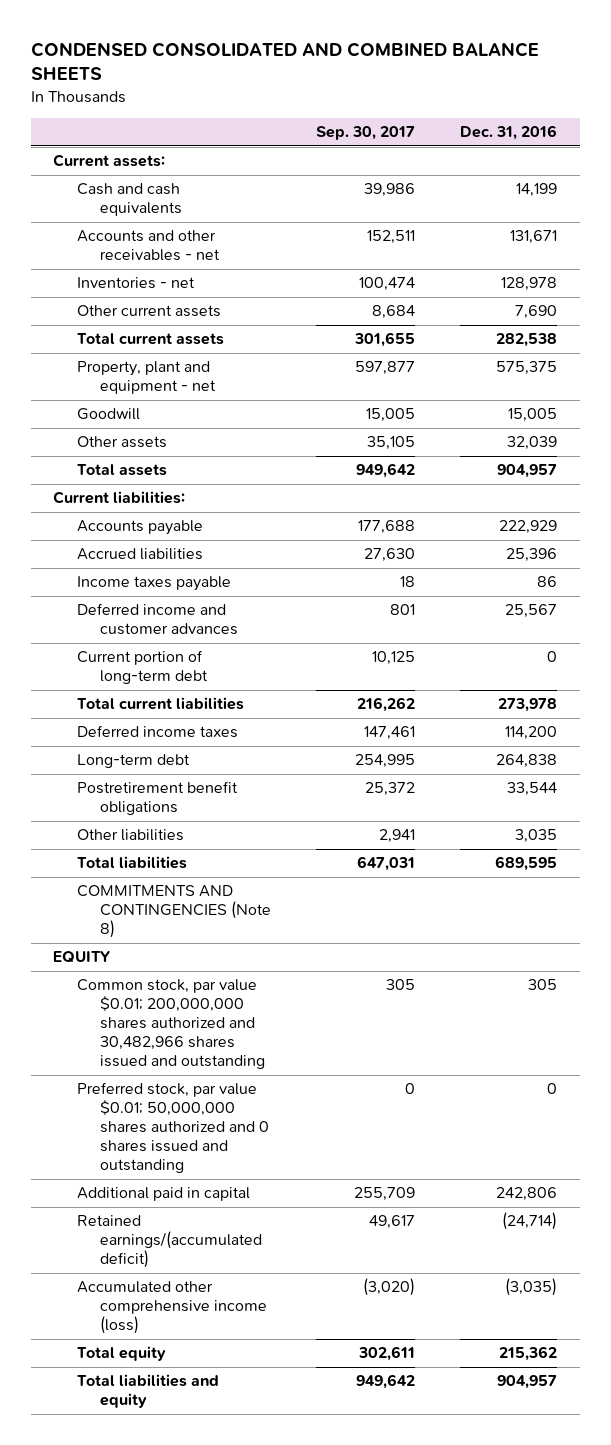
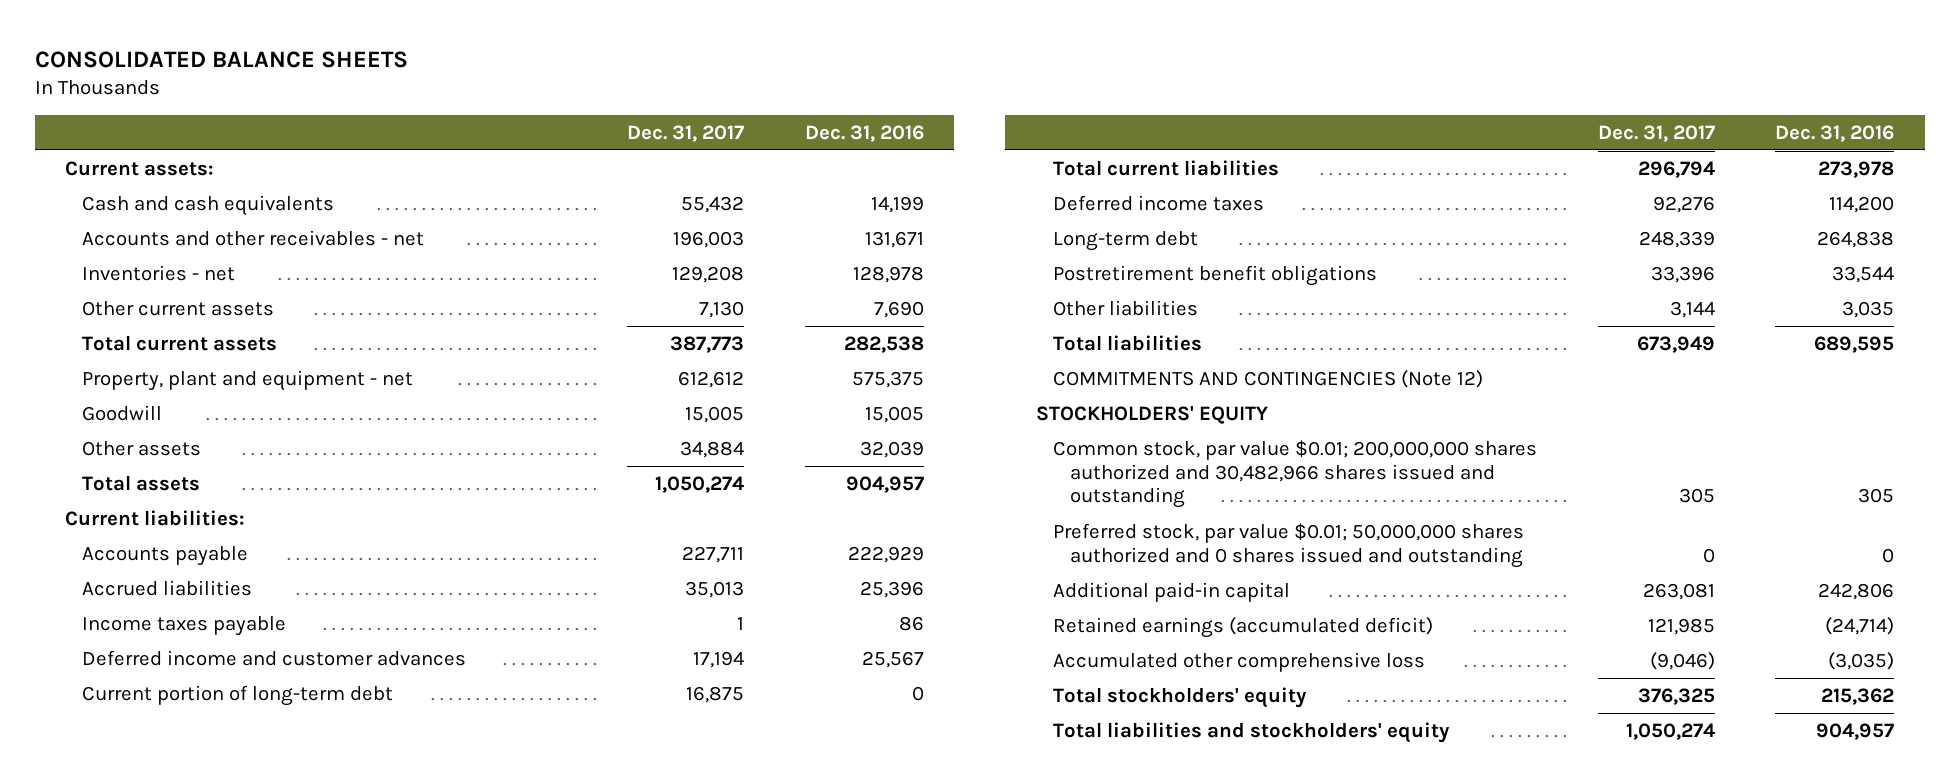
- CONDENSED CONSOLIDATED AND COMBINED BALANCE SHEETS
+ CONSOLIDATED BALANCE SHEETS
- | Sep. 30, 2017 | Dec. 31, 2016
+ | Dec. 31, 2017 | Dec. 31, 2016
- COMMITMENTS AND CONTINGENCIES (Note 8)
- EQUITY
+ COMMITMENTS AND CONTINGENCIES (Note 12)
+ STOCKHOLDERS' EQUITY
- Additional paid in capital | 255,709 | 242,806
- Retained earnings/(accumulated deficit) | 49,617 | (24,714)
- Accumulated other comprehensive income (loss) | (3,020) | (3,035)
- Total equity | 302,611 | 215,362
- Total liabilities and equity | 949,642 | 904,957
+ Additional paid-in capital | 263,081 | 242,806
+ Retained earnings (accumulated deficit) | 121,985 | (24,714)
+ Accumulated other comprehensive loss | (9,046) | (3,035)
+ Total stockholders' equity | 376,325 | 215,362
+ Total liabilities and stockholders' equity | 1,050,274 | 904,957

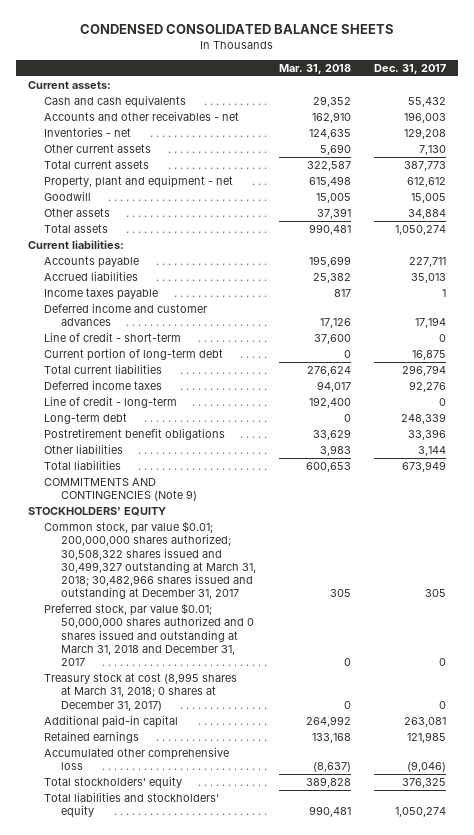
- CONSOLIDATED BALANCE SHEETS
+ CONDENSED CONSOLIDATED BALANCE SHEETS
- | Dec. 31, 2017 | Dec. 31, 2016
+ | Mar. 31, 2018 | Dec. 31, 2017
+ Line of credit - short-term | 37,600 | 0
+ Line of credit - long-term | 192,400 | 0
- COMMITMENTS AND CONTINGENCIES (Note 12)
+ COMMITMENTS AND CONTINGENCIES (Note 9)
- Common stock, par value $0.01; 200,000,000 shares authorized and 30,482,966 shares issued and outstanding | 305 | 305
- Preferred stock, par value $0.01; 50,000,000 shares authorized and 0 shares issued and outstanding | 0 | 0
+ Common stock, par value $0.01; 200,000,000 shares authorized; 30,508,322 shares issued and 30,499,327 outstanding at March 31, 2018; 30,482,966 shares issued and outstanding at December 31, 2017 | 305 | 305
+ Preferred stock, par value $0.01; 50,000,000 shares authorized and 0 shares issued and outstanding at March 31, 2018 and December 31, 2017 | 0 | 0
+ Treasury stock at cost (8,995 shares at March 31, 2018; 0 shares at December 31, 2017) | 0 | 0
- Retained earnings (accumulated deficit) | 121,985 | (24,714)
+ Retained earnings | 133,168 | 121,985

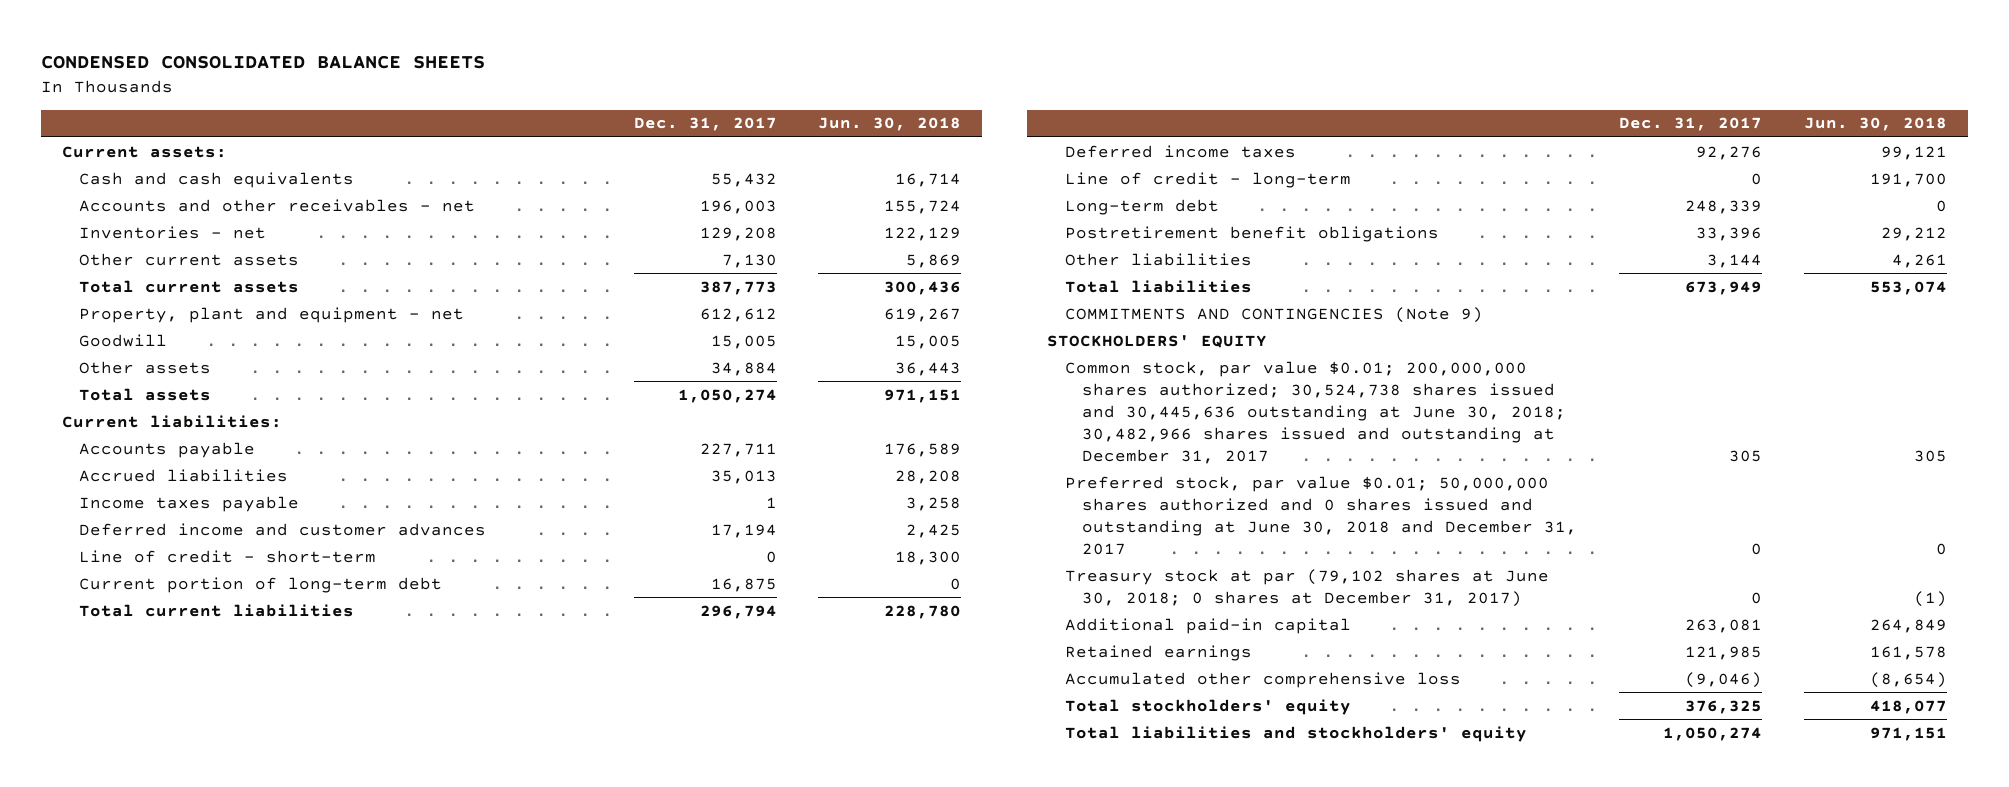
- | Mar. 31, 2018 | Dec. 31, 2017
+ | Dec. 31, 2017 | Jun. 30, 2018
- Common stock, par value $0.01; 200,000,000 shares authorized; 30,508,322 shares issued and 30,499,327 outstanding at March 31, 2018; 30,482,966 shares issued and outstanding at December 31, 2017 | 305 | 305
- Preferred stock, par value $0.01; 50,000,000 shares authorized and 0 shares issued and outstanding at March 31, 2018 and December 31, 2017 | 0 | 0
- Treasury stock at cost (8,995 shares at March 31, 2018; 0 shares at December 31, 2017) | 0 | 0
+ Common stock, par value $0.01; 200,000,000 shares authorized; 30,524,738 shares issued and 30,445,636 outstanding at June 30, 2018; 30,482,966 shares issued and outstanding at December 31, 2017 | 305 | 305
+ Preferred stock, par value $0.01; 50,000,000 shares authorized and 0 shares issued and outstanding at June 30, 2018 and December 31, 2017 | 0 | 0
+ Treasury stock at par (79,102 shares at June 30, 2018; 0 shares at December 31, 2017) | 0 | (1)

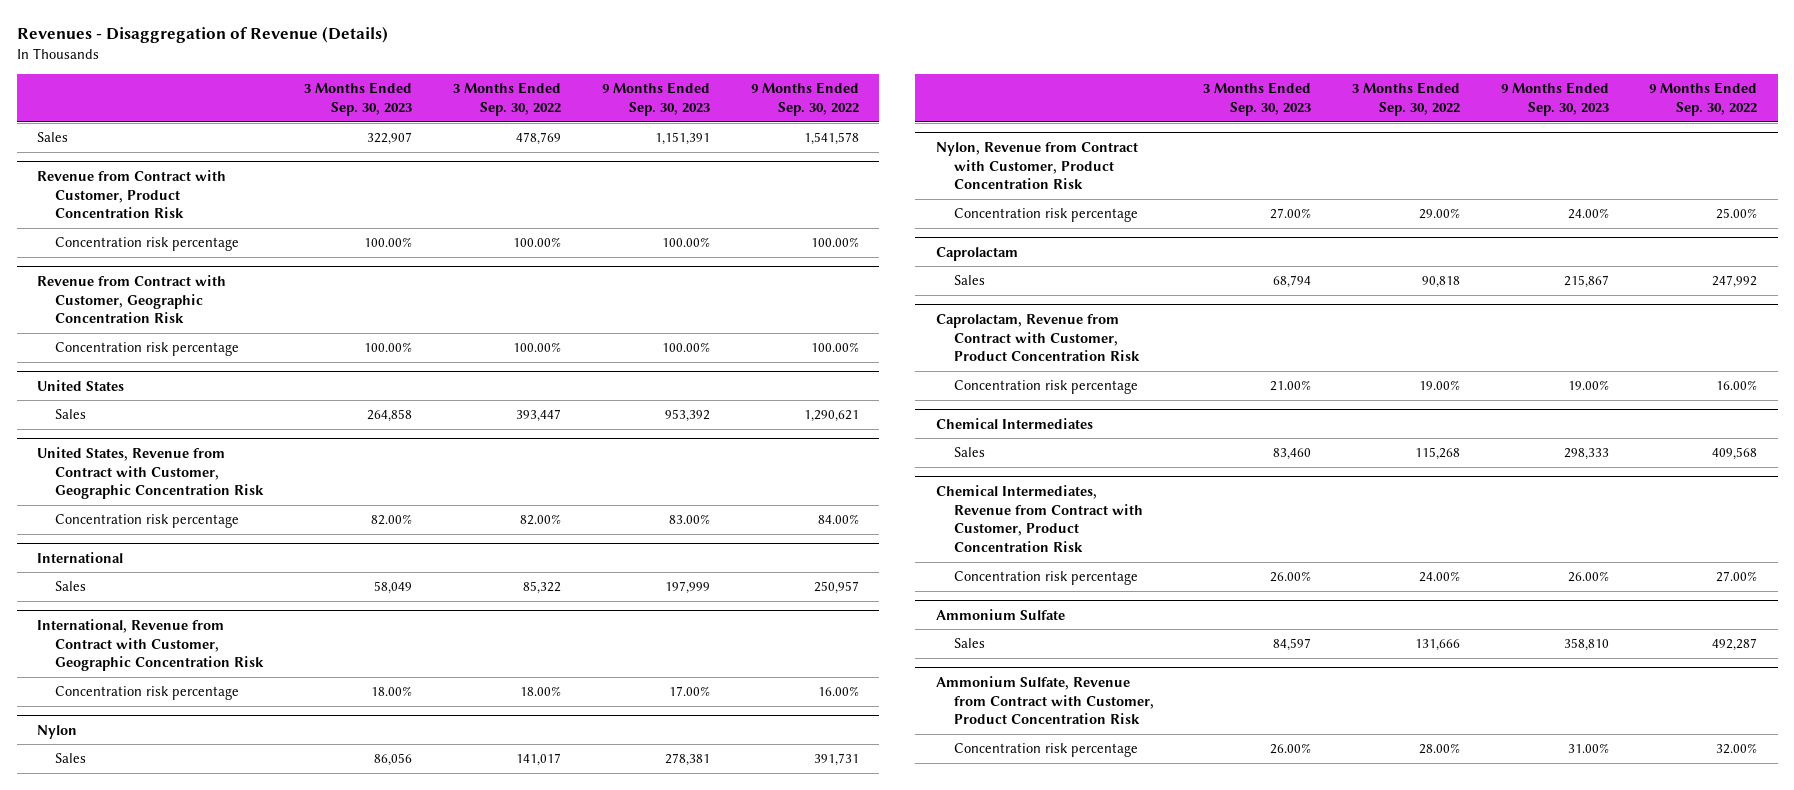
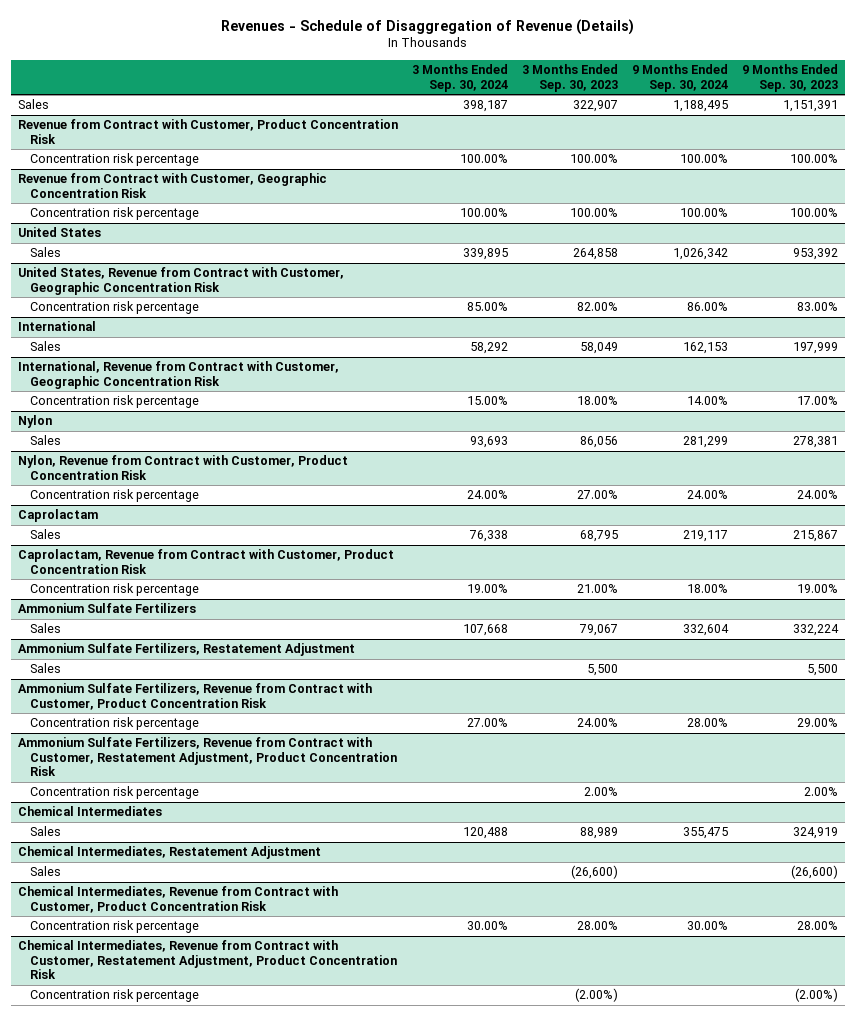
- Revenues - Disaggregation of Revenue (Details)
+ Revenues - Schedule of Disaggregation of Revenue (Details)
- | 3 Months Ended Sep. 30, 2023 | 3 Months Ended Sep. 30, 2022 | 9 Months Ended Sep. 30, 2023 | 9 Months Ended Sep. 30, 2022
+ | 3 Months Ended Sep. 30, 2024 | 3 Months Ended Sep. 30, 2023 | 9 Months Ended Sep. 30, 2024 | 9 Months Ended Sep. 30, 2023
@ Caprolactam
- Sales | 68,794 | 90,818 | 215,867 | 247,992
+ Sales | 76,338 | 68,795 | 219,117 | 215,867
+ Ammonium Sulfate Fertilizers
+ Sales | 107,668 | 79,067 | 332,604 | 332,224
+ Ammonium Sulfate Fertilizers, Restatement Adjustment
+ Sales | | 5,500 | | 5,500
+ Ammonium Sulfate Fertilizers, Revenue from Contract with Customer, Product Concentration Risk
+ Concentration risk percentage | 27.00% | 24.00% | 28.00% | 29.00%
+ Ammonium Sulfate Fertilizers, Revenue from Contract with Customer, Restatement Adjustment, Product Concentration Risk
+ Concentration risk percentage | | 2.00% | | 2.00%
@ Chemical Intermediates
- Sales | 83,460 | 115,268 | 298,333 | 409,568
+ Sales | 120,488 | 88,989 | 355,475 | 324,919
+ Chemical Intermediates, Restatement Adjustment
+ Sales | | (26,600) | | (26,600)
@ Chemical Intermediates, Revenue from Contract with Customer, Product Concentration Risk
- Concentration risk percentage | 26.00% | 24.00% | 26.00% | 27.00%
- Ammonium Sulfate
- Sales | 84,597 | 131,666 | 358,810 | 492,287
- Ammonium Sulfate, Revenue from Contract with Customer, Product Concentration Risk
- Concentration risk percentage | 26.00% | 28.00% | 31.00% | 32.00%
@ Chemical Intermediates, Revenue from Contract with Customer, Product Concentration Risk
+ Concentration risk percentage | 30.00% | 28.00% | 30.00% | 28.00%
+ Chemical Intermediates, Revenue from Contract with Customer, Restatement Adjustment, Product Concentration Risk
+ Concentration risk percentage | | (2.00%) | | (2.00%)

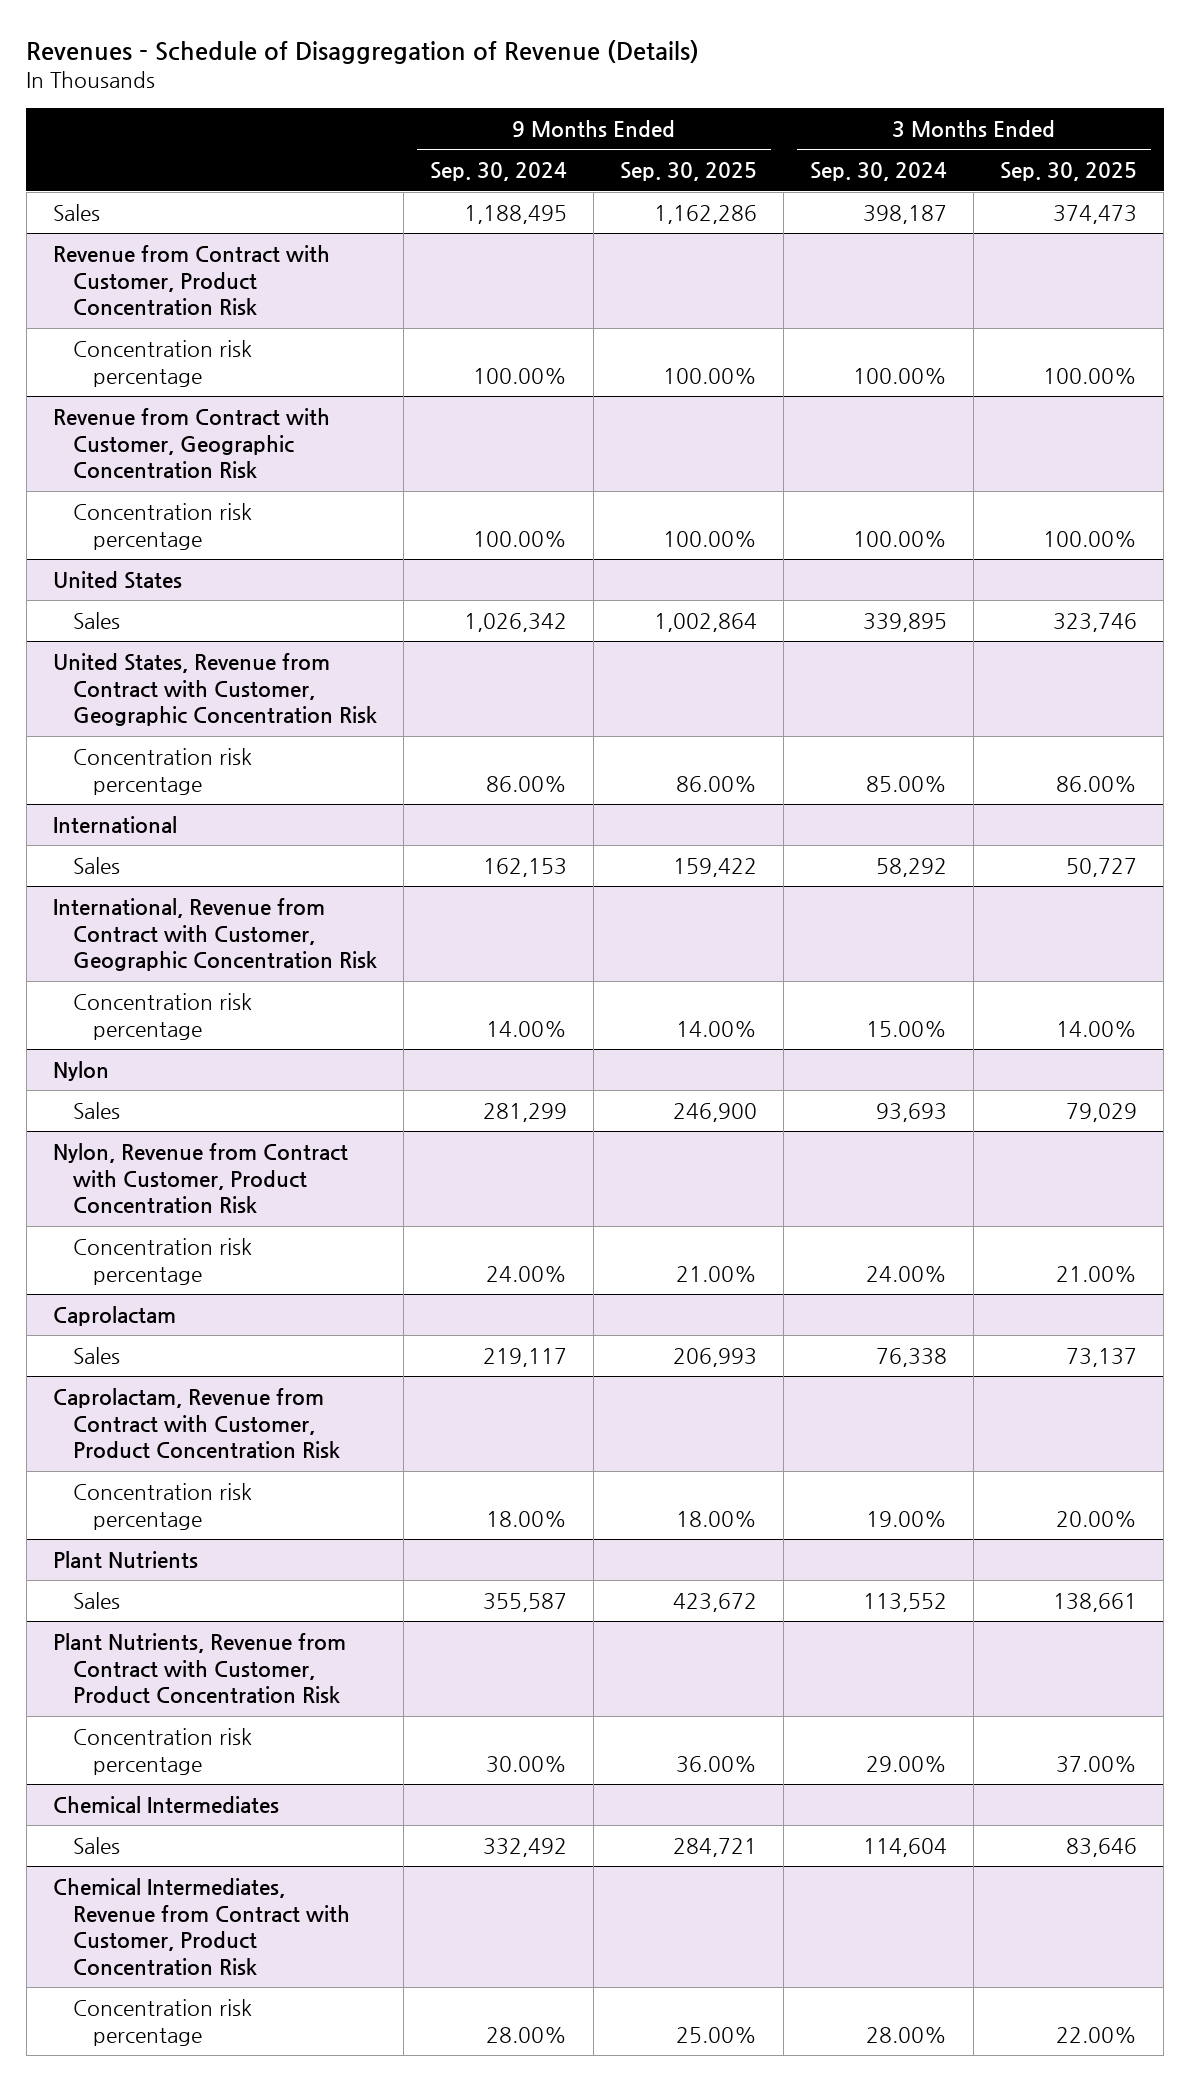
- | 3 Months Ended Sep. 30, 2024 | 3 Months Ended Sep. 30, 2023 | 9 Months Ended Sep. 30, 2024 | 9 Months Ended Sep. 30, 2023
+ | 9 Months Ended Sep. 30, 2024 | 9 Months Ended Sep. 30, 2025 | 3 Months Ended Sep. 30, 2024 | 3 Months Ended Sep. 30, 2025
- Ammonium Sulfate Fertilizers
- Sales | 107,668 | 79,067 | 332,604 | 332,224
- Ammonium Sulfate Fertilizers, Restatement Adjustment
- Sales | | 5,500 | | 5,500
- Ammonium Sulfate Fertilizers, Revenue from Contract with Customer, Product Concentration Risk
- Concentration risk percentage | 27.00% | 24.00% | 28.00% | 29.00%
- Ammonium Sulfate Fertilizers, Revenue from Contract with Customer, Restatement Adjustment, Product Concentration Risk
- Concentration risk percentage | | 2.00% | | 2.00%
+ Plant Nutrients
+ Sales | 355,587 | 423,672 | 113,552 | 138,661
+ Plant Nutrients, Revenue from Contract with Customer, Product Concentration Risk
+ Concentration risk percentage | 30.00% | 36.00% | 29.00% | 37.00%
@ Chemical Intermediates
- Sales | 120,488 | 88,989 | 355,475 | 324,919
- Chemical Intermediates, Restatement Adjustment
- Sales | | (26,600) | | (26,600)
@ Chemical Intermediates
+ Sales | 332,492 | 284,721 | 114,604 | 83,646
@ Chemical Intermediates, Revenue from Contract with Customer, Product Concentration Risk
- Concentration risk percentage | 30.00% | 28.00% | 30.00% | 28.00%
- Chemical Intermediates, Revenue from Contract with Customer, Restatement Adjustment, Product Concentration Risk
- Concentration risk percentage | | (2.00%) | | (2.00%)
@ Chemical Intermediates, Revenue from Contract with Customer, Product Concentration Risk
+ Concentration risk percentage | 28.00% | 25.00% | 28.00% | 22.00%

